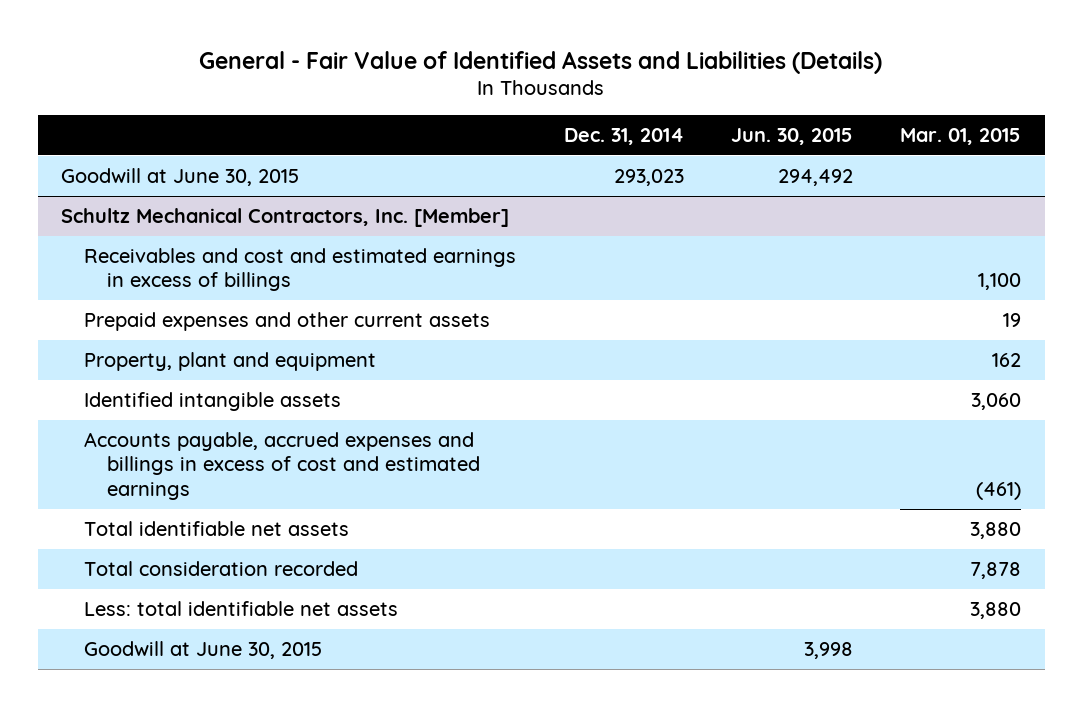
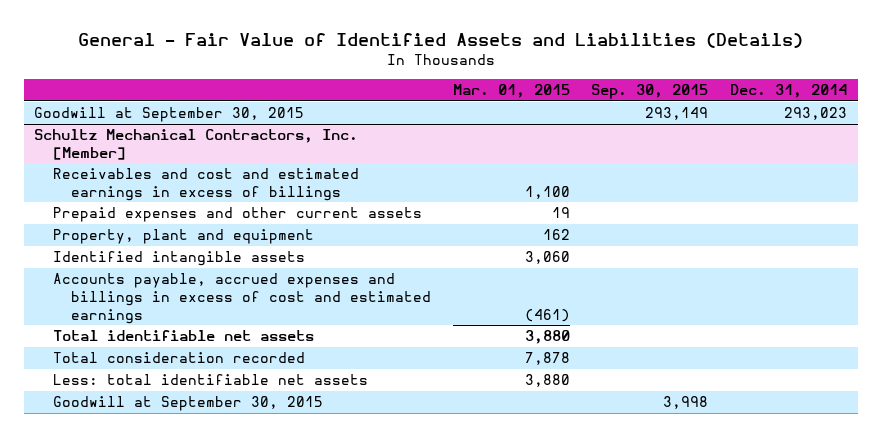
- | Dec. 31, 2014 | Jun. 30, 2015 | Mar. 01, 2015
+ | Mar. 01, 2015 | Sep. 30, 2015 | Dec. 31, 2014
- Goodwill at June 30, 2015 | 293,023 | 294,492 |
+ Goodwill at September 30, 2015 | | 293,149 | 293,023
@ Schultz Mechanical Contractors, Inc. [Member]
- Goodwill at June 30, 2015 | | 3,998 |
+ Goodwill at September 30, 2015 | | 3,998 |

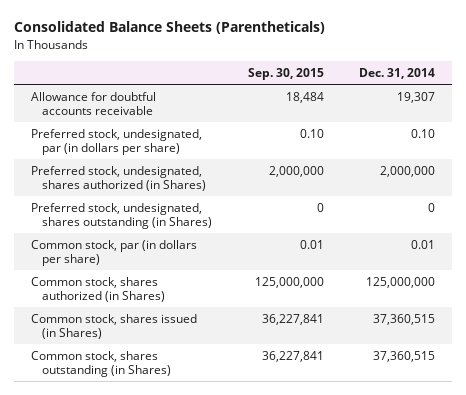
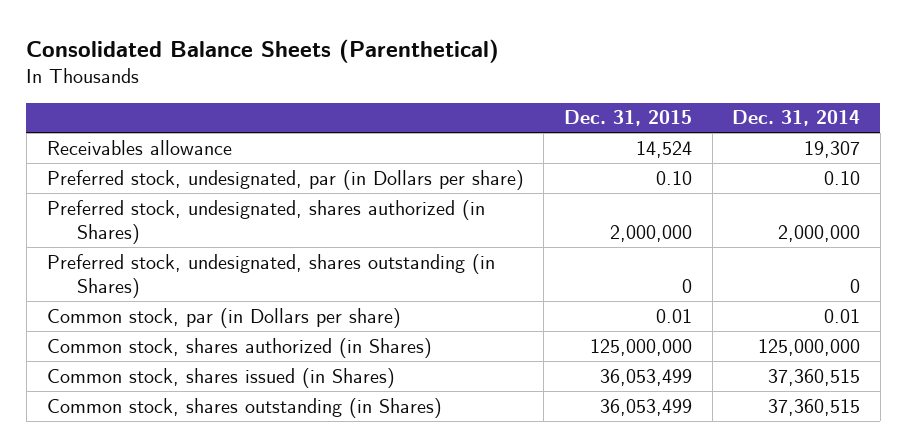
- Consolidated Balance Sheets (Parentheticals)
+ Consolidated Balance Sheets (Parenthetical)
- | Sep. 30, 2015 | Dec. 31, 2014
+ | Dec. 31, 2015 | Dec. 31, 2014
- Allowance for doubtful accounts receivable | 18,484 | 19,307
- Preferred stock, undesignated, par (in dollars per share) | 0.10 | 0.10
+ Receivables allowance | 14,524 | 19,307
+ Preferred stock, undesignated, par (in Dollars per share) | 0.10 | 0.10
- Common stock, par (in dollars per share) | 0.01 | 0.01
+ Common stock, par (in Dollars per share) | 0.01 | 0.01

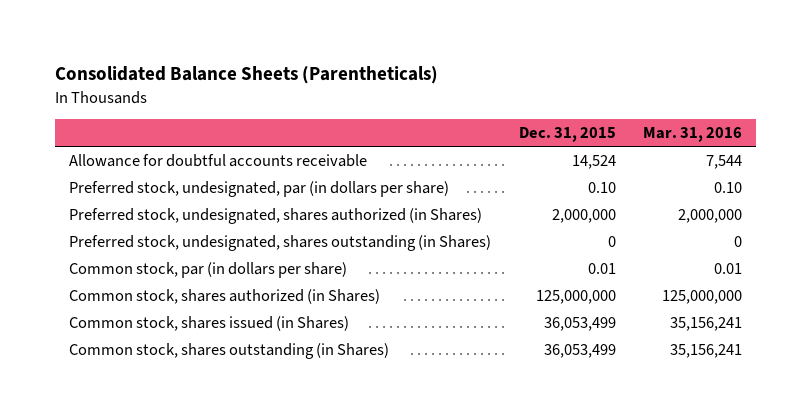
- Consolidated Balance Sheets (Parenthetical)
+ Consolidated Balance Sheets (Parentheticals)
- | Dec. 31, 2015 | Dec. 31, 2014
+ | Dec. 31, 2015 | Mar. 31, 2016
- Receivables allowance | 14,524 | 19,307
- Preferred stock, undesignated, par (in Dollars per share) | 0.10 | 0.10
+ Allowance for doubtful accounts receivable | 14,524 | 7,544
+ Preferred stock, undesignated, par (in dollars per share) | 0.10 | 0.10
- Common stock, par (in Dollars per share) | 0.01 | 0.01
+ Common stock, par (in dollars per share) | 0.01 | 0.01

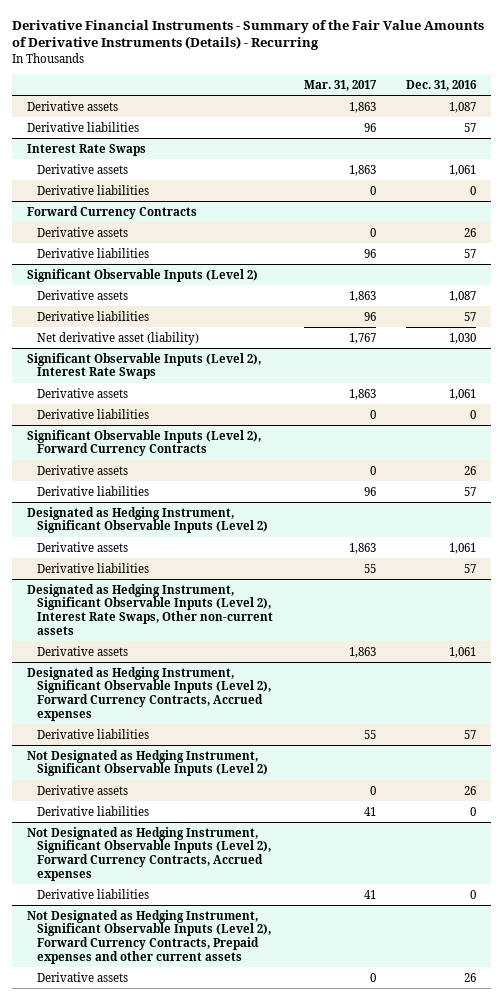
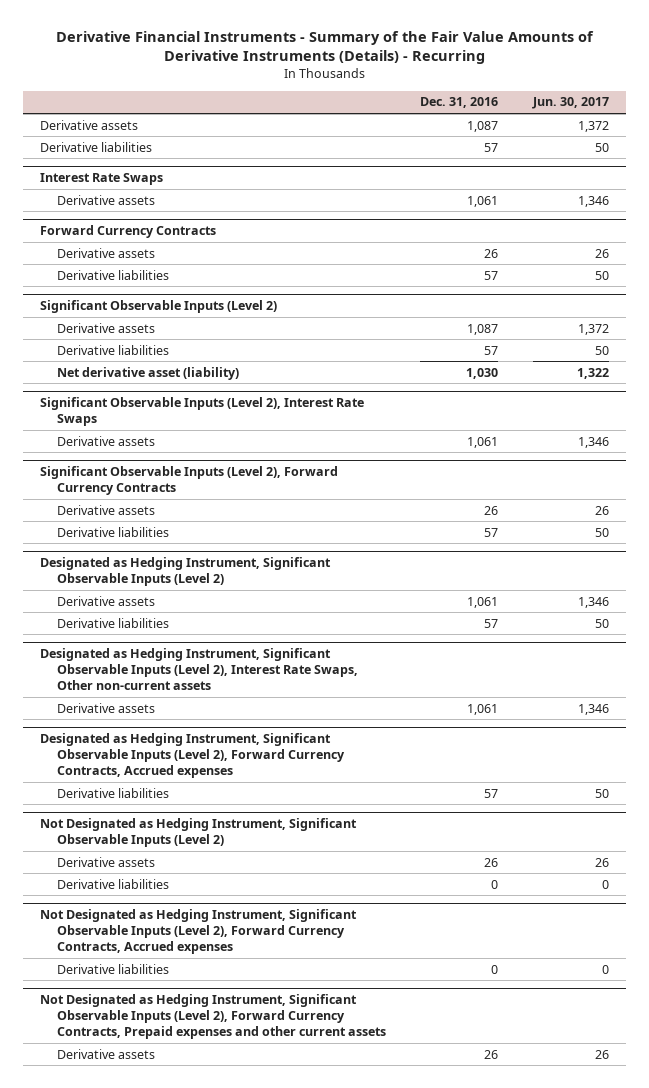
- | Mar. 31, 2017 | Dec. 31, 2016
+ | Dec. 31, 2016 | Jun. 30, 2017
@ Interest Rate Swaps
- Derivative liabilities | 0 | 0
@ Significant Observable Inputs (Level 2), Interest Rate Swaps
- Derivative liabilities | 0 | 0

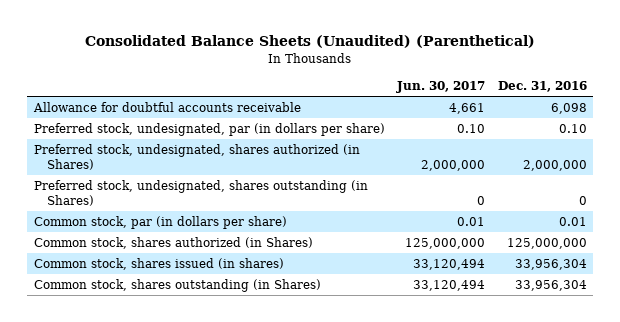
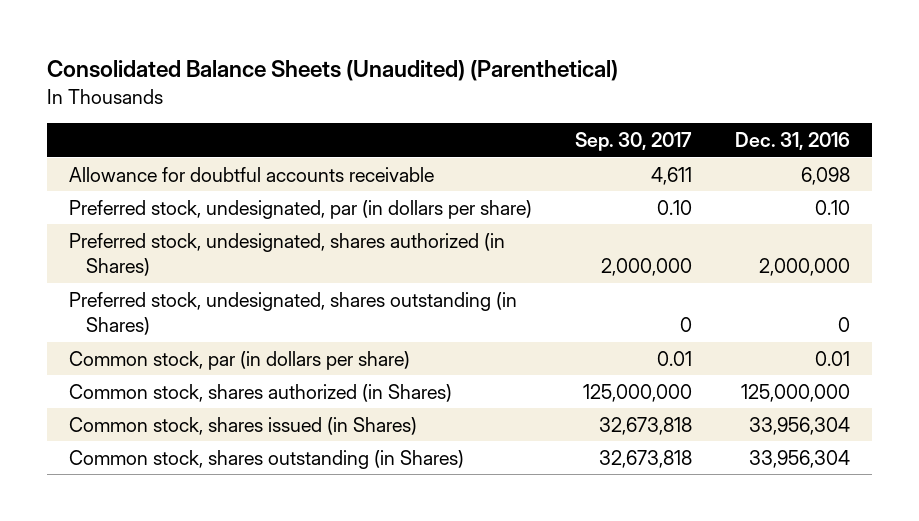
- | Jun. 30, 2017 | Dec. 31, 2016
+ | Sep. 30, 2017 | Dec. 31, 2016
- Common stock, shares issued (in shares) | 33,120,494 | 33,956,304
+ Common stock, shares issued (in Shares) | 32,673,818 | 33,956,304

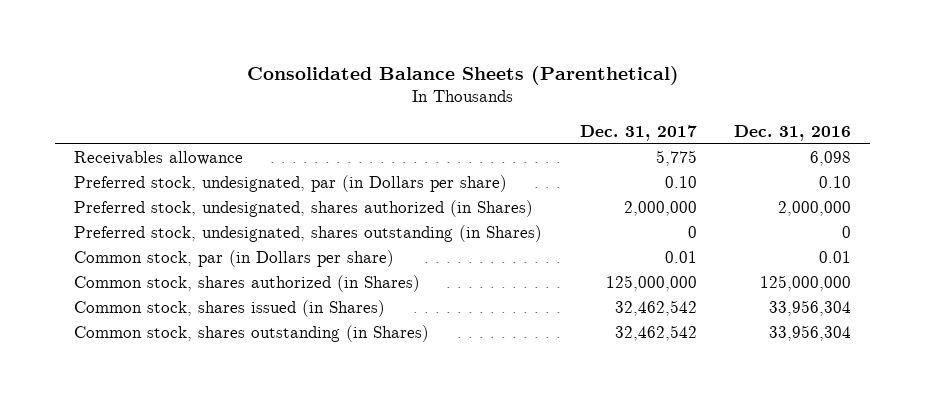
- Consolidated Balance Sheets (Unaudited) (Parenthetical)
+ Consolidated Balance Sheets (Parenthetical)
- | Sep. 30, 2017 | Dec. 31, 2016
+ | Dec. 31, 2017 | Dec. 31, 2016
- Allowance for doubtful accounts receivable | 4,611 | 6,098
- Preferred stock, undesignated, par (in dollars per share) | 0.10 | 0.10
+ Receivables allowance | 5,775 | 6,098
+ Preferred stock, undesignated, par (in Dollars per share) | 0.10 | 0.10
- Common stock, par (in dollars per share) | 0.01 | 0.01
+ Common stock, par (in Dollars per share) | 0.01 | 0.01

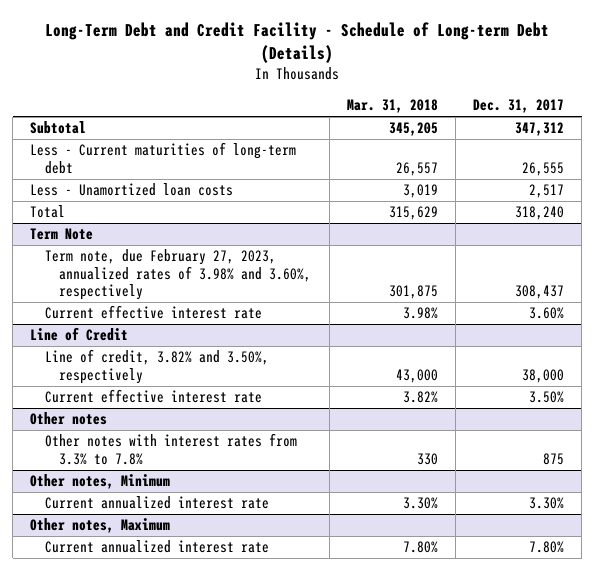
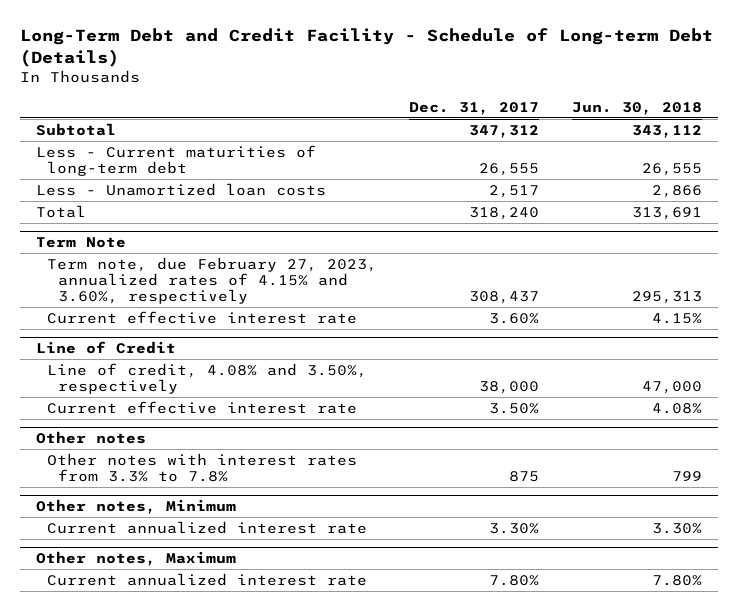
- | Mar. 31, 2018 | Dec. 31, 2017
+ | Dec. 31, 2017 | Jun. 30, 2018
@ Term Note
- Term note, due February 27, 2023, annualized rates of 3.98% and 3.60%, respectively | 301,875 | 308,437
+ Term note, due February 27, 2023, annualized rates of 4.15% and 3.60%, respectively | 308,437 | 295,313
@ Line of Credit
- Line of credit, 3.82% and 3.50%, respectively | 43,000 | 38,000
+ Line of credit, 4.08% and 3.50%, respectively | 38,000 | 47,000

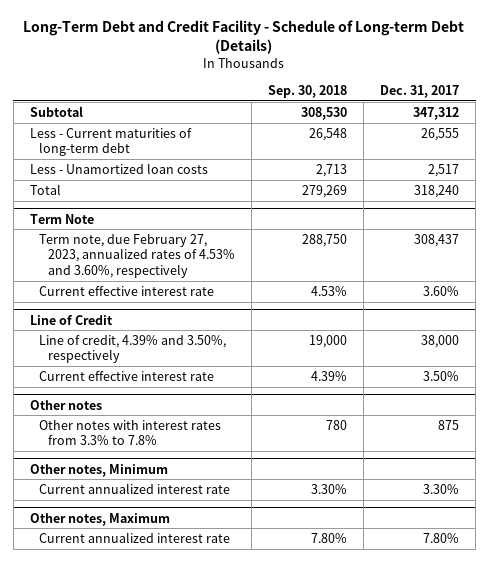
- | Dec. 31, 2017 | Jun. 30, 2018
+ | Sep. 30, 2018 | Dec. 31, 2017
@ Term Note
- Term note, due February 27, 2023, annualized rates of 4.15% and 3.60%, respectively | 308,437 | 295,313
+ Term note, due February 27, 2023, annualized rates of 4.53% and 3.60%, respectively | 288,750 | 308,437
@ Line of Credit
- Line of credit, 4.08% and 3.50%, respectively | 38,000 | 47,000
+ Line of credit, 4.39% and 3.50%, respectively | 19,000 | 38,000

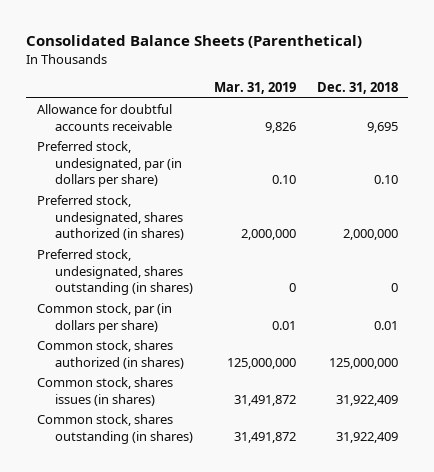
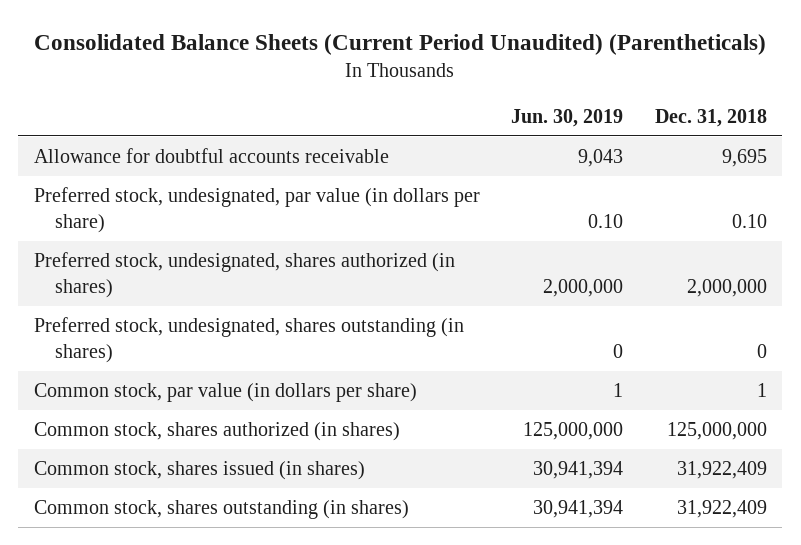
- Consolidated Balance Sheets (Parenthetical)
+ Consolidated Balance Sheets (Current Period Unaudited) (Parentheticals)
- | Mar. 31, 2019 | Dec. 31, 2018
+ | Jun. 30, 2019 | Dec. 31, 2018
- Preferred stock, undesignated, par (in dollars per share) | 0.10 | 0.10
+ Preferred stock, undesignated, par value (in dollars per share) | 0.10 | 0.10
- Common stock, par (in dollars per share) | 0.01 | 0.01
+ Common stock, par value (in dollars per share) | 1 | 1
- Common stock, shares issues (in shares) | 31,491,872 | 31,922,409
+ Common stock, shares issued (in shares) | 30,941,394 | 31,922,409

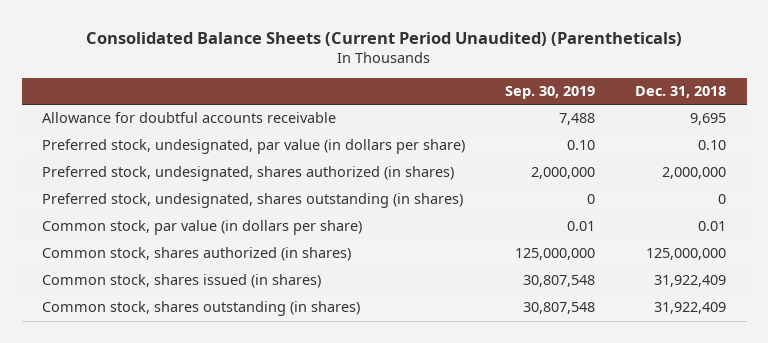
- | Jun. 30, 2019 | Dec. 31, 2018
+ | Sep. 30, 2019 | Dec. 31, 2018
- Common stock, par value (in dollars per share) | 1 | 1
+ Common stock, par value (in dollars per share) | 0.01 | 0.01

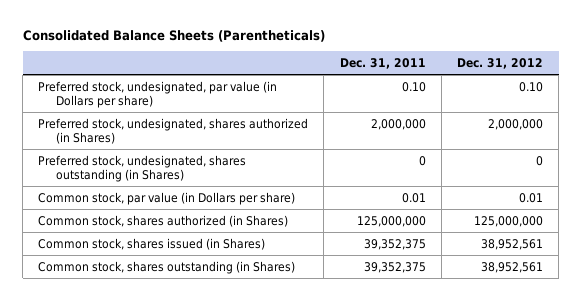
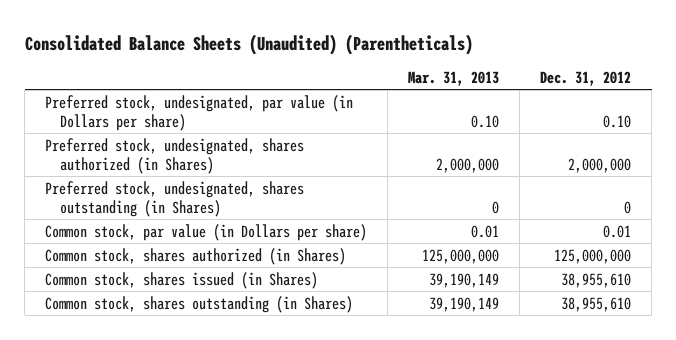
- Consolidated Balance Sheets (Parentheticals)
+ Consolidated Balance Sheets (Unaudited) (Parentheticals)
- | Dec. 31, 2011 | Dec. 31, 2012
+ | Mar. 31, 2013 | Dec. 31, 2012
- Common stock, shares issued (in Shares) | 39,352,375 | 38,952,561
- Common stock, shares outstanding (in Shares) | 39,352,375 | 38,952,561
+ Common stock, shares issued (in Shares) | 39,190,149 | 38,955,610
+ Common stock, shares outstanding (in Shares) | 39,190,149 | 38,955,610

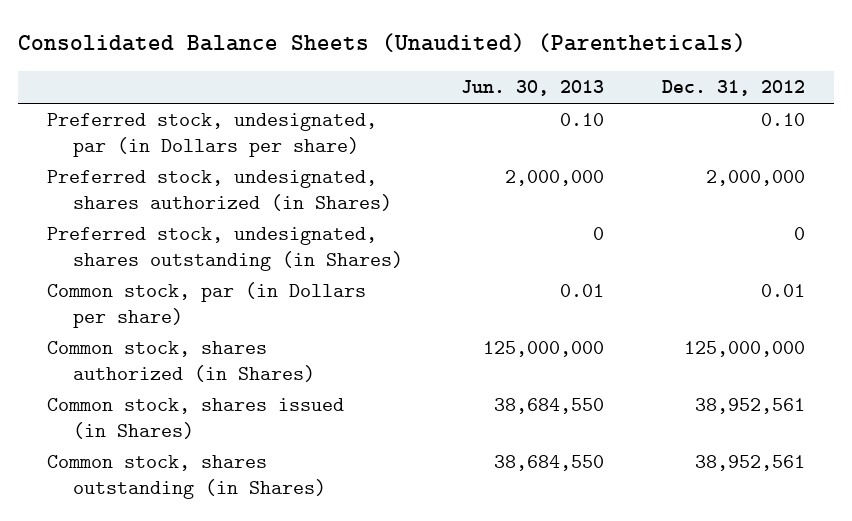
- | Mar. 31, 2013 | Dec. 31, 2012
+ | Jun. 30, 2013 | Dec. 31, 2012
- Preferred stock, undesignated, par value (in Dollars per share) | 0.10 | 0.10
+ Preferred stock, undesignated, par (in Dollars per share) | 0.10 | 0.10
- Common stock, par value (in Dollars per share) | 0.01 | 0.01
+ Common stock, par (in Dollars per share) | 0.01 | 0.01
- Common stock, shares issued (in Shares) | 39,190,149 | 38,955,610
- Common stock, shares outstanding (in Shares) | 39,190,149 | 38,955,610
+ Common stock, shares issued (in Shares) | 38,684,550 | 38,952,561
+ Common stock, shares outstanding (in Shares) | 38,684,550 | 38,952,561

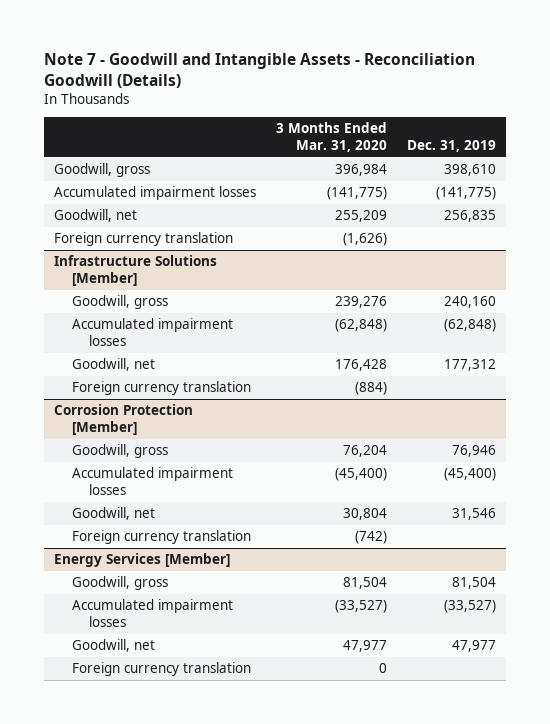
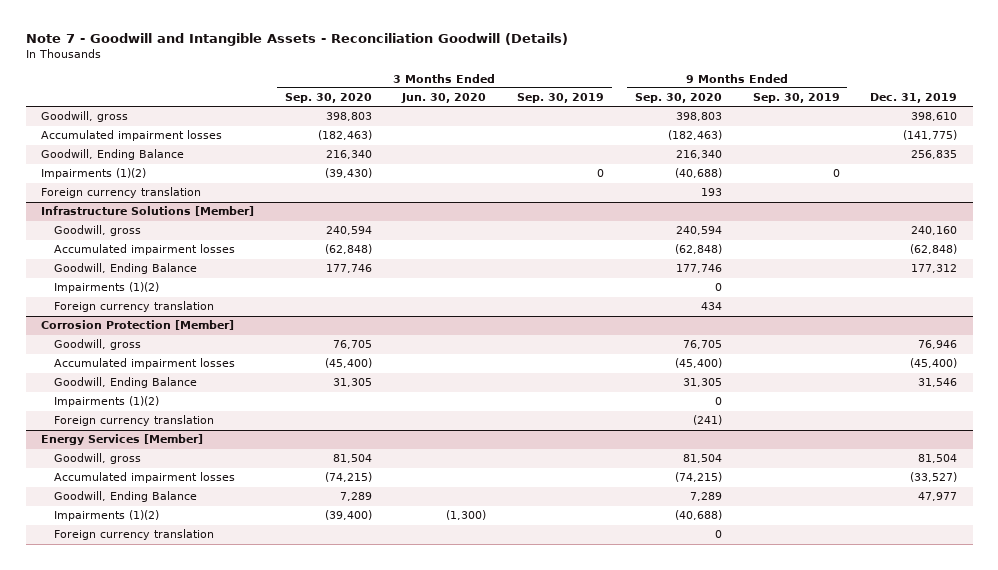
- | 3 Months Ended Mar. 31, 2020 | Dec. 31, 2019
+ | 3 Months Ended Sep. 30, 2020 | 3 Months Ended Jun. 30, 2020 | 3 Months Ended Sep. 30, 2019 | 9 Months Ended Sep. 30, 2020 | 9 Months Ended Sep. 30, 2019 | Dec. 31, 2019
- Goodwill, net | 255,209 | 256,835
+ Goodwill, Ending Balance | 216,340 | | | 216,340 | | 256,835
+ Impairments (1)(2) | (39,430) | | 0 | (40,688) | 0 |
@ Infrastructure Solutions [Member]
- Goodwill, net | 176,428 | 177,312
+ Goodwill, Ending Balance | 177,746 | | | 177,746 | | 177,312
+ Impairments (1)(2) | | | | 0 | |
@ Corrosion Protection [Member]
- Goodwill, net | 30,804 | 31,546
+ Goodwill, Ending Balance | 31,305 | | | 31,305 | | 31,546
+ Impairments (1)(2) | | | | 0 | |
@ Energy Services [Member]
- Goodwill, net | 47,977 | 47,977
+ Goodwill, Ending Balance | 7,289 | | | 7,289 | | 47,977
+ Impairments (1)(2) | (39,400) | (1,300) | | (40,688) | |

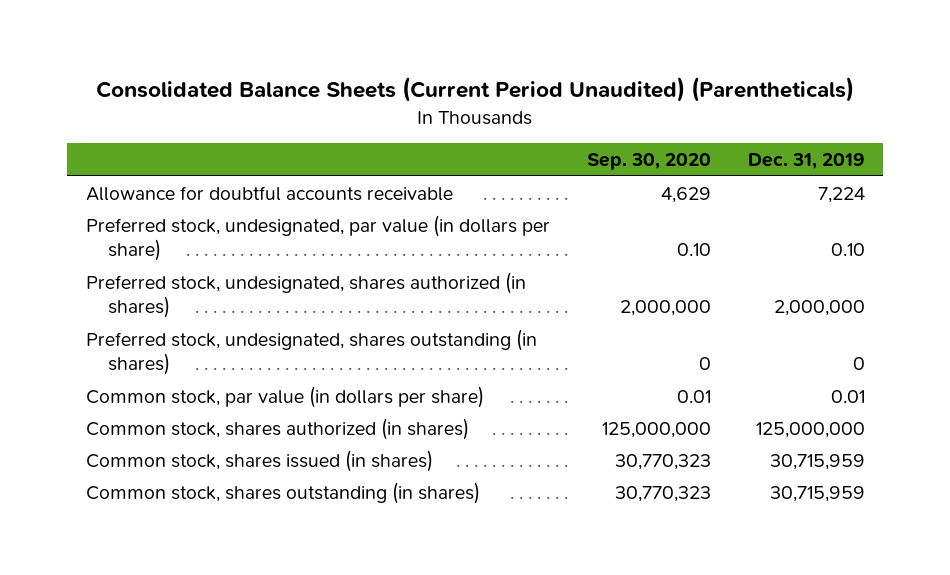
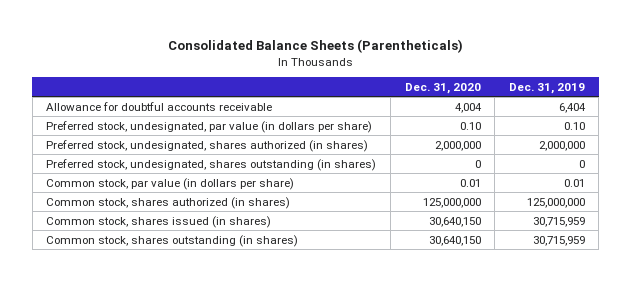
- Consolidated Balance Sheets (Current Period Unaudited) (Parentheticals)
+ Consolidated Balance Sheets (Parentheticals)
- | Sep. 30, 2020 | Dec. 31, 2019
+ | Dec. 31, 2020 | Dec. 31, 2019
- Allowance for doubtful accounts receivable | 4,629 | 7,224
+ Allowance for doubtful accounts receivable | 4,004 | 6,404

